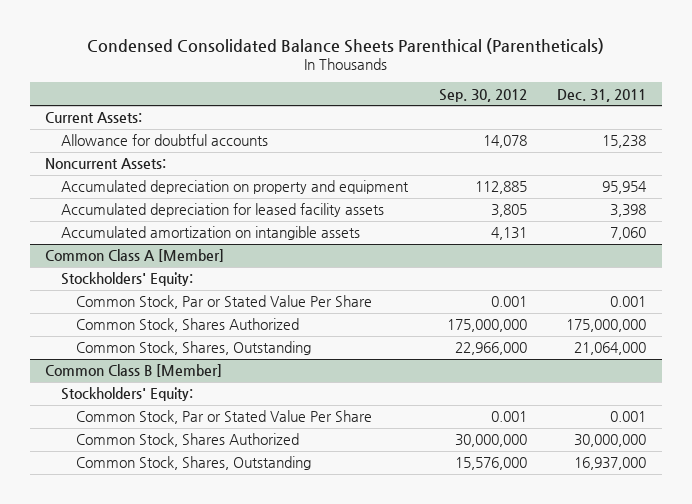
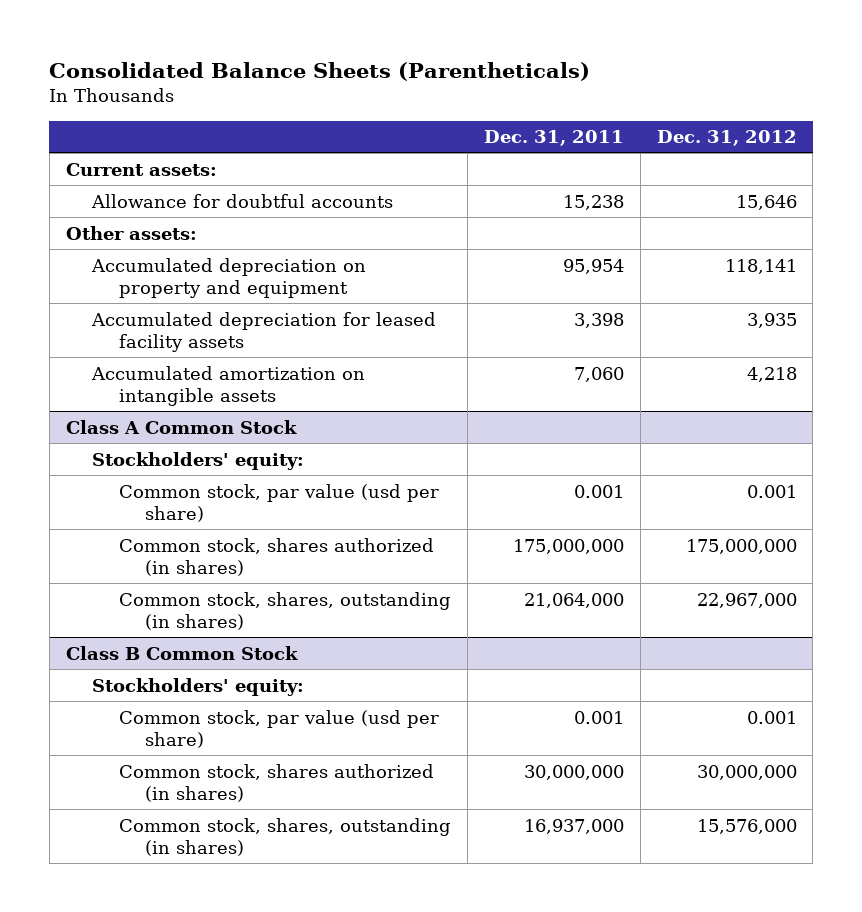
- Condensed Consolidated Balance Sheets Parenthical (Parentheticals)
+ Consolidated Balance Sheets (Parentheticals)
- | Sep. 30, 2012 | Dec. 31, 2011
+ | Dec. 31, 2011 | Dec. 31, 2012
- Current Assets:
+ Current assets:
- Noncurrent Assets:
+ Other assets:
- Common Class A [Member]
- Stockholders' Equity:
- Common Stock, Par or Stated Value Per Share | 0.001 | 0.001
- Common Stock, Shares Authorized | 175,000,000 | 175,000,000
- Common Stock, Shares, Outstanding | 22,966,000 | 21,064,000
- Common Class B [Member]
- Stockholders' Equity:
- Common Stock, Par or Stated Value Per Share | 0.001 | 0.001
- Common Stock, Shares Authorized | 30,000,000 | 30,000,000
- Common Stock, Shares, Outstanding | 15,576,000 | 16,937,000
+ Class A Common Stock
+ Stockholders' equity:
+ Common stock, par value (usd per share) | 0.001 | 0.001
+ Common stock, shares authorized (in shares) | 175,000,000 | 175,000,000
+ Common stock, shares, outstanding (in shares) | 21,064,000 | 22,967,000
+ Class B Common Stock
+ Stockholders' equity:
+ Common stock, par value (usd per share) | 0.001 | 0.001
+ Common stock, shares authorized (in shares) | 30,000,000 | 30,000,000
+ Common stock, shares, outstanding (in shares) | 16,937,000 | 15,576,000

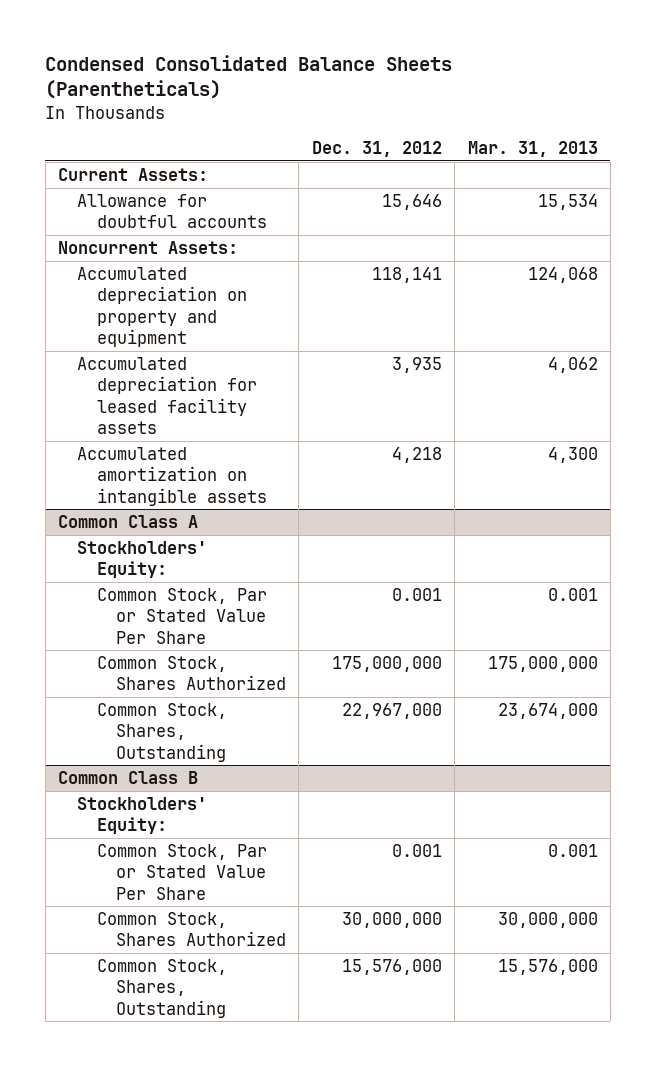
- Consolidated Balance Sheets (Parentheticals)
+ Condensed Consolidated Balance Sheets (Parentheticals)
- | Dec. 31, 2011 | Dec. 31, 2012
+ | Dec. 31, 2012 | Mar. 31, 2013
- Current assets:
+ Current Assets:
- Other assets:
+ Noncurrent Assets:
- Class A Common Stock
- Stockholders' equity:
- Common stock, par value (usd per share) | 0.001 | 0.001
- Common stock, shares authorized (in shares) | 175,000,000 | 175,000,000
- Common stock, shares, outstanding (in shares) | 21,064,000 | 22,967,000
- Class B Common Stock
- Stockholders' equity:
- Common stock, par value (usd per share) | 0.001 | 0.001
- Common stock, shares authorized (in shares) | 30,000,000 | 30,000,000
- Common stock, shares, outstanding (in shares) | 16,937,000 | 15,576,000
+ Common Class A
+ Stockholders' Equity:
+ Common Stock, Par or Stated Value Per Share | 0.001 | 0.001
+ Common Stock, Shares Authorized | 175,000,000 | 175,000,000
+ Common Stock, Shares, Outstanding | 22,967,000 | 23,674,000
+ Common Class B
+ Stockholders' Equity:
+ Common Stock, Par or Stated Value Per Share | 0.001 | 0.001
+ Common Stock, Shares Authorized | 30,000,000 | 30,000,000
+ Common Stock, Shares, Outstanding | 15,576,000 | 15,576,000

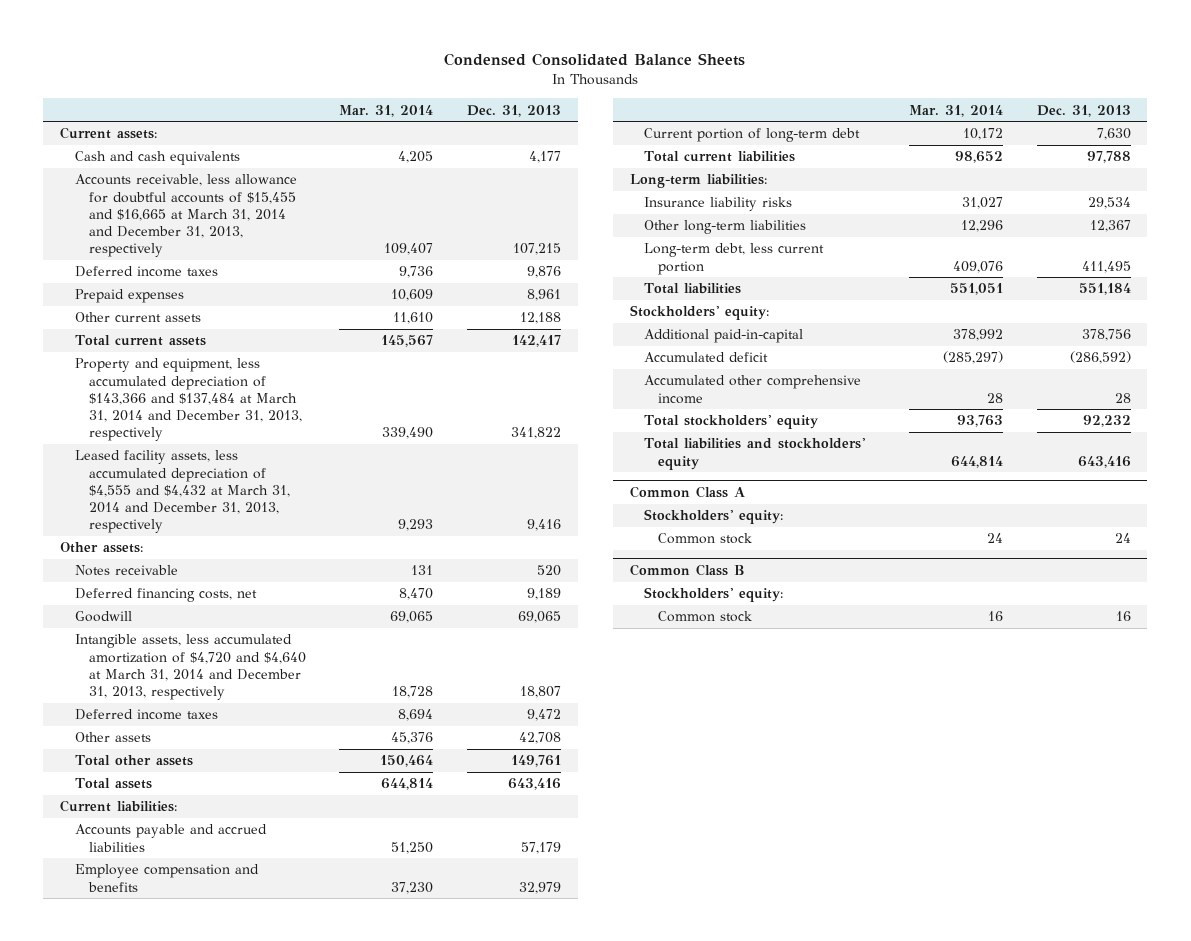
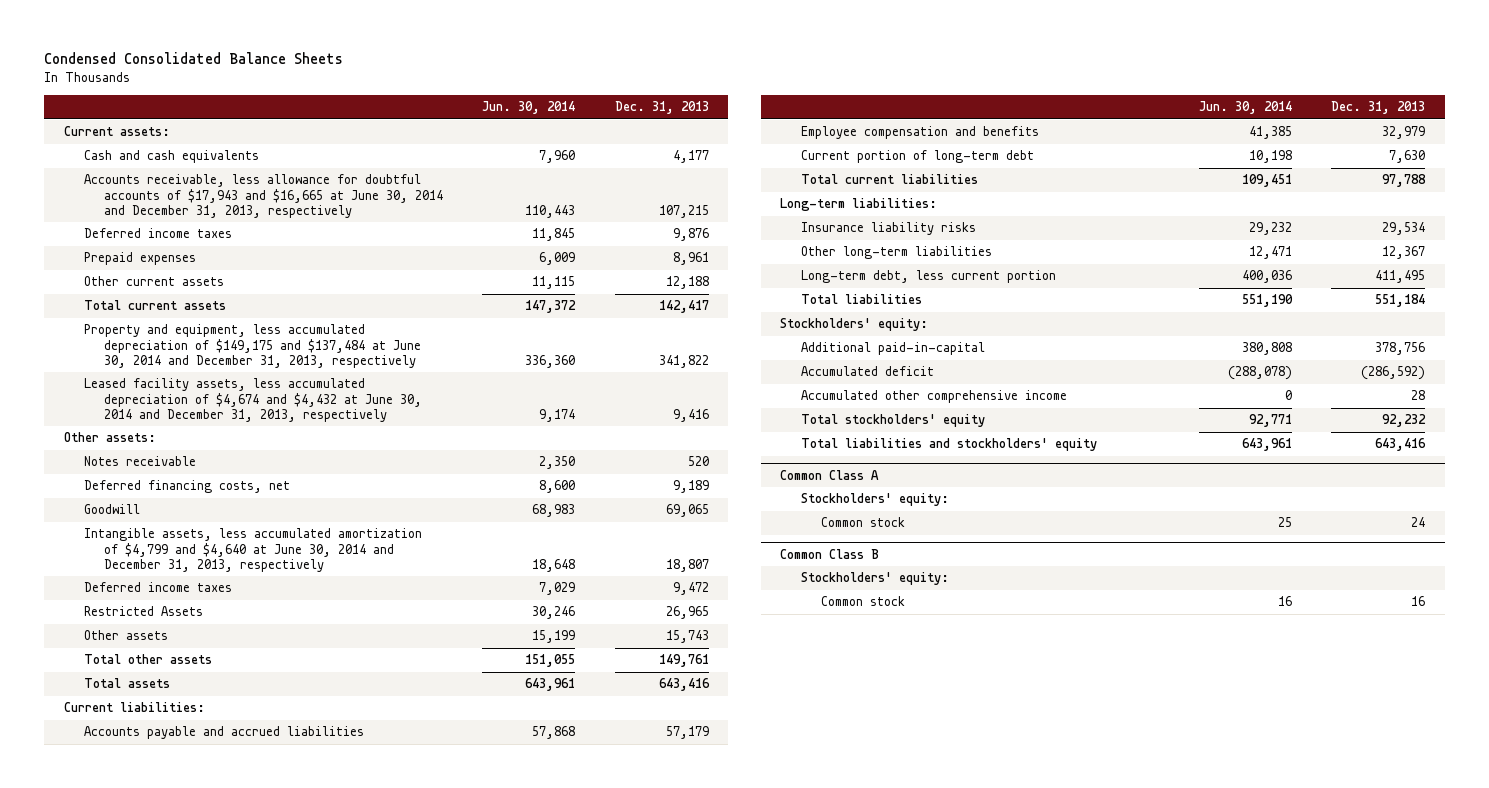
- | Mar. 31, 2014 | Dec. 31, 2013
+ | Jun. 30, 2014 | Dec. 31, 2013
- Accounts receivable, less allowance for doubtful accounts of $15,455 and $16,665 at March 31, 2014 and December 31, 2013, respectively | 109,407 | 107,215
+ Accounts receivable, less allowance for doubtful accounts of $17,943 and $16,665 at June 30, 2014 and December 31, 2013, respectively | 110,443 | 107,215
- Property and equipment, less accumulated depreciation of $143,366 and $137,484 at March 31, 2014 and December 31, 2013, respectively | 339,490 | 341,822
- Leased facility assets, less accumulated depreciation of $4,555 and $4,432 at March 31, 2014 and December 31, 2013, respectively | 9,293 | 9,416
+ Property and equipment, less accumulated depreciation of $149,175 and $137,484 at June 30, 2014 and December 31, 2013, respectively | 336,360 | 341,822
+ Leased facility assets, less accumulated depreciation of $4,674 and $4,432 at June 30, 2014 and December 31, 2013, respectively | 9,174 | 9,416
- Intangible assets, less accumulated amortization of $4,720 and $4,640 at March 31, 2014 and December 31, 2013, respectively | 18,728 | 18,807
+ Intangible assets, less accumulated amortization of $4,799 and $4,640 at June 30, 2014 and December 31, 2013, respectively | 18,648 | 18,807
- Other assets | 45,376 | 42,708
+ Restricted Assets | 30,246 | 26,965
+ Other assets | 15,199 | 15,743

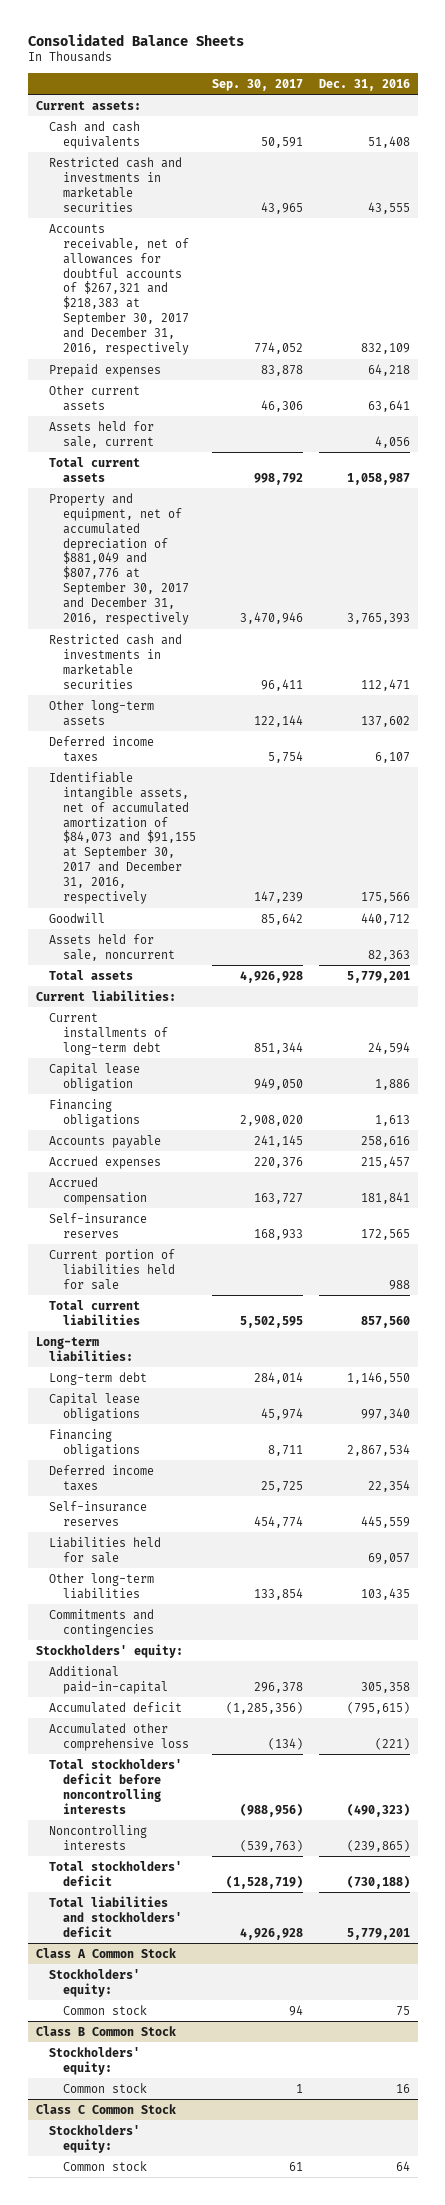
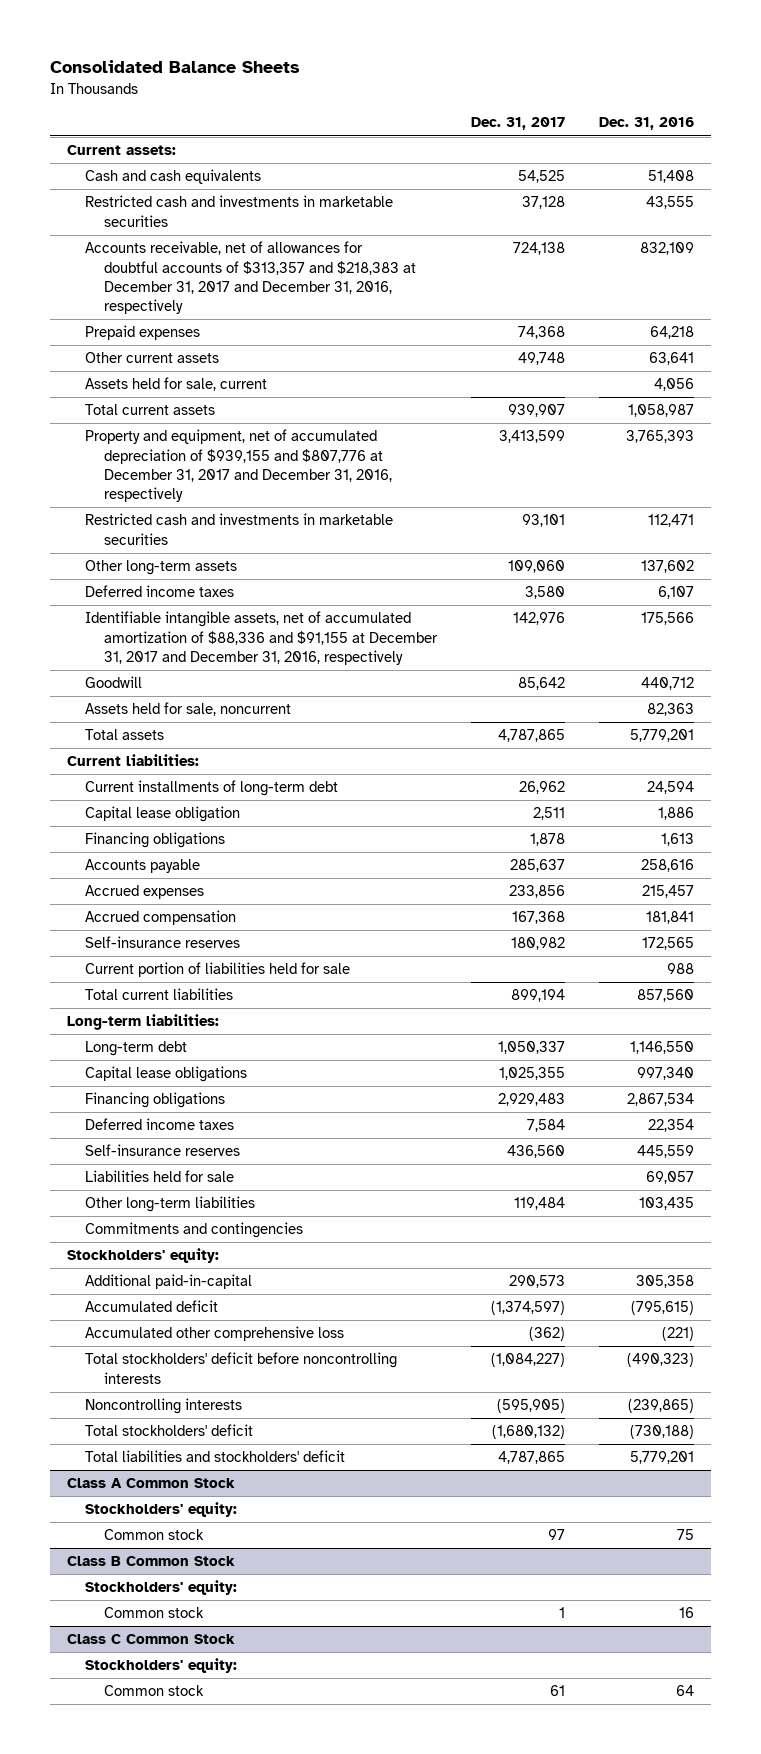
- | Sep. 30, 2017 | Dec. 31, 2016
+ | Dec. 31, 2017 | Dec. 31, 2016
- Accounts receivable, net of allowances for doubtful accounts of $267,321 and $218,383 at September 30, 2017 and December 31, 2016, respectively | 774,052 | 832,109
+ Accounts receivable, net of allowances for doubtful accounts of $313,357 and $218,383 at December 31, 2017 and December 31, 2016, respectively | 724,138 | 832,109
- Property and equipment, net of accumulated depreciation of $881,049 and $807,776 at September 30, 2017 and December 31, 2016, respectively | 3,470,946 | 3,765,393
+ Property and equipment, net of accumulated depreciation of $939,155 and $807,776 at December 31, 2017 and December 31, 2016, respectively | 3,413,599 | 3,765,393
- Identifiable intangible assets, net of accumulated amortization of $84,073 and $91,155 at September 30, 2017 and December 31, 2016, respectively | 147,239 | 175,566
+ Identifiable intangible assets, net of accumulated amortization of $88,336 and $91,155 at December 31, 2017 and December 31, 2016, respectively | 142,976 | 175,566

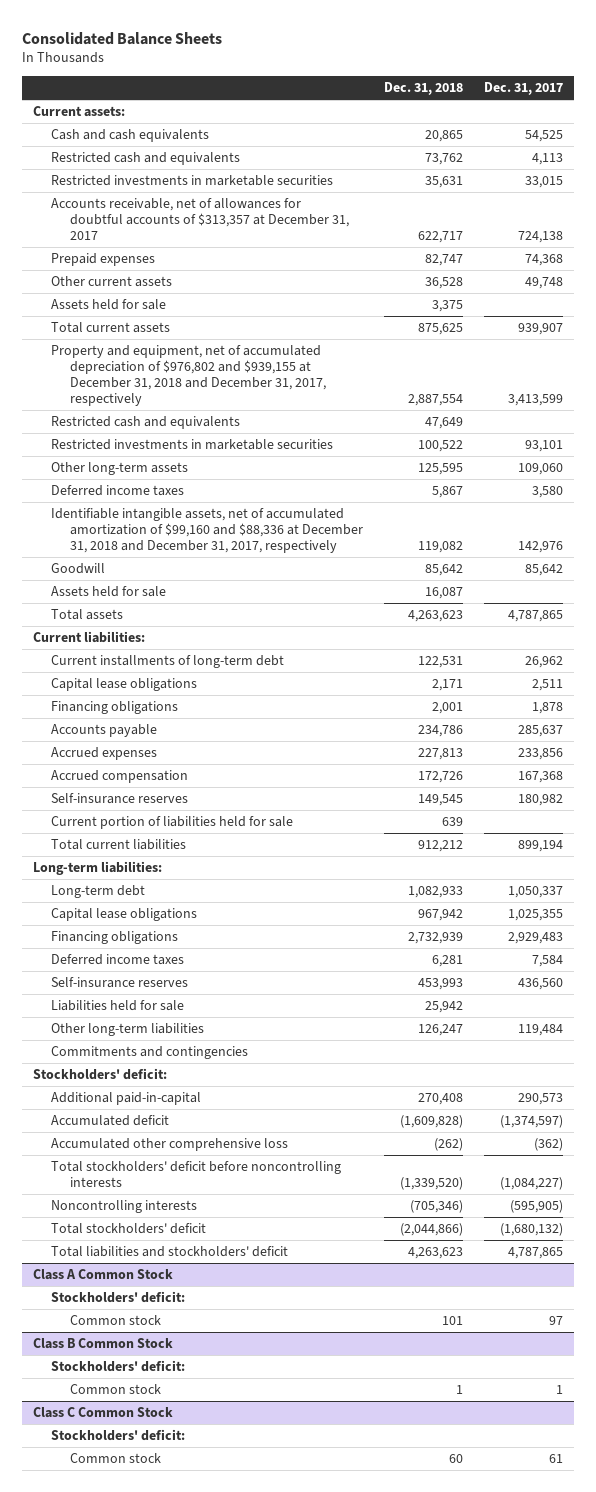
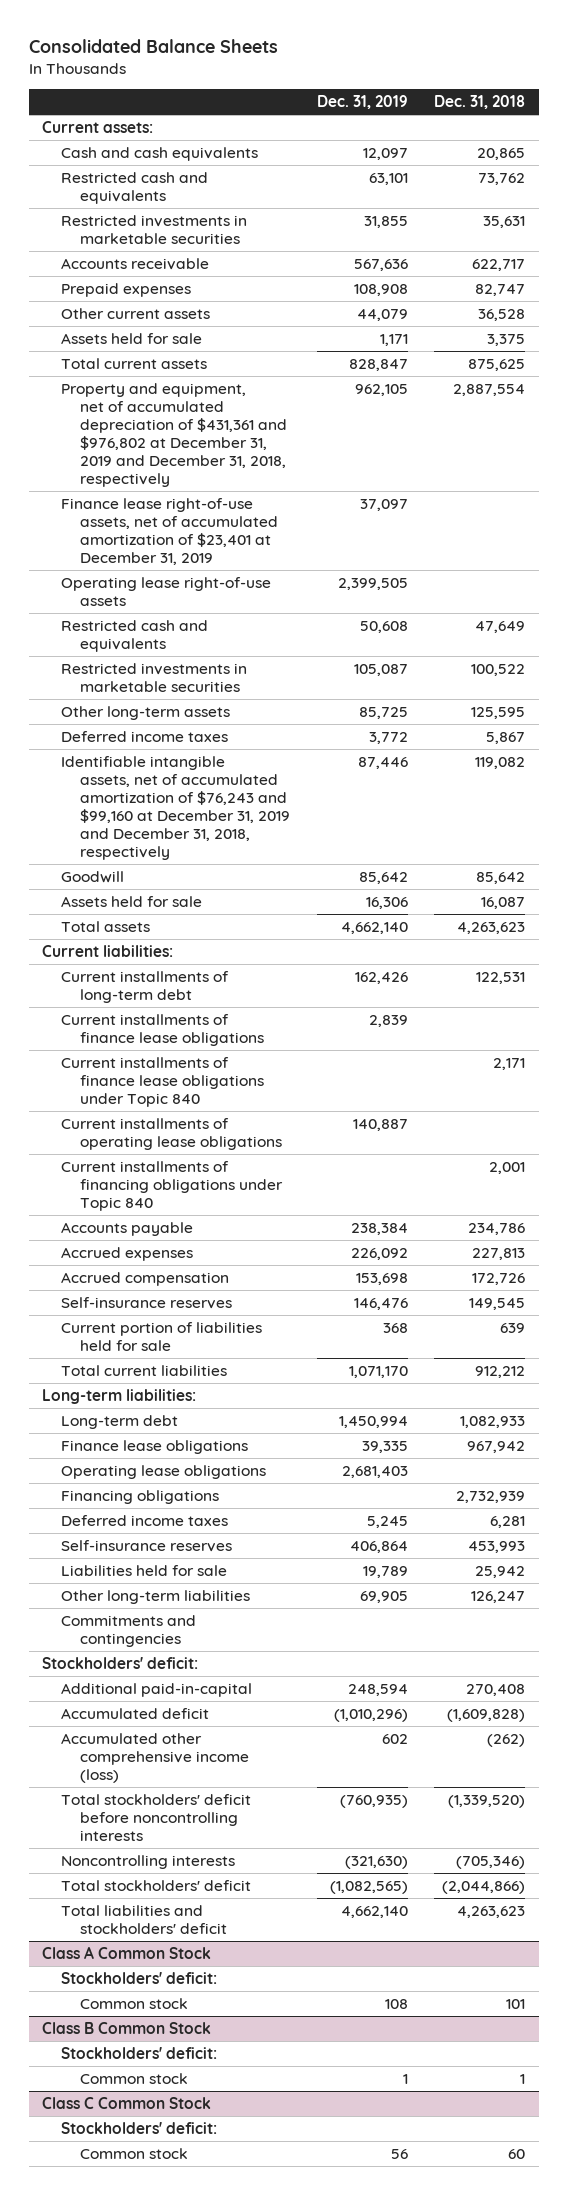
- | Dec. 31, 2018 | Dec. 31, 2017
+ | Dec. 31, 2019 | Dec. 31, 2018
- Accounts receivable, net of allowances for doubtful accounts of $313,357 at December 31, 2017 | 622,717 | 724,138
+ Accounts receivable | 567,636 | 622,717
- Property and equipment, net of accumulated depreciation of $976,802 and $939,155 at December 31, 2018 and December 31, 2017, respectively | 2,887,554 | 3,413,599
+ Property and equipment, net of accumulated depreciation of $431,361 and $976,802 at December 31, 2019 and December 31, 2018, respectively | 962,105 | 2,887,554
+ Finance lease right-of-use assets, net of accumulated amortization of $23,401 at December 31, 2019 | 37,097 |
+ Operating lease right-of-use assets | 2,399,505 |
- Identifiable intangible assets, net of accumulated amortization of $99,160 and $88,336 at December 31, 2018 and December 31, 2017, respectively | 119,082 | 142,976
+ Identifiable intangible assets, net of accumulated amortization of $76,243 and $99,160 at December 31, 2019 and December 31, 2018, respectively | 87,446 | 119,082
- Capital lease obligations | 2,171 | 2,511
- Financing obligations | 2,001 | 1,878
+ Current installments of finance lease obligations | 2,839 |
+ Current installments of finance lease obligations under Topic 840 | | 2,171
+ Current installments of operating lease obligations | 140,887 |
+ Current installments of financing obligations under Topic 840 | | 2,001
- Capital lease obligations | 967,942 | 1,025,355
+ Finance lease obligations | 39,335 | 967,942
+ Operating lease obligations | 2,681,403 |
- Accumulated other comprehensive loss | (262) | (362)
+ Accumulated other comprehensive income (loss) | 602 | (262)

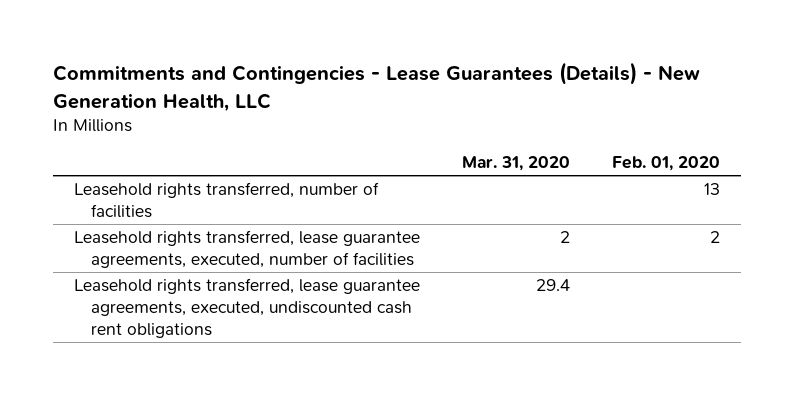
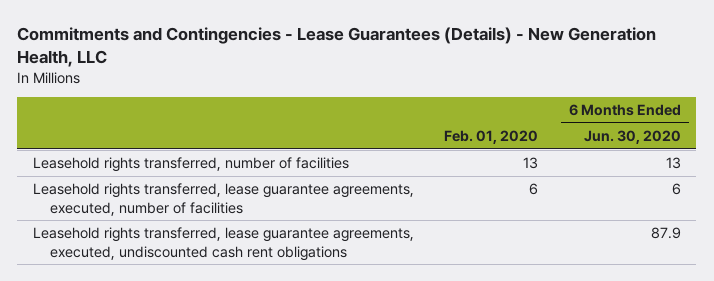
- | Mar. 31, 2020 | Feb. 01, 2020
+ | Feb. 01, 2020 | 6 Months Ended Jun. 30, 2020
- Leasehold rights transferred, lease guarantee agreements, executed, number of facilities | 2 | 2
+ Leasehold rights transferred, lease guarantee agreements, executed, number of facilities | 6 | 6

